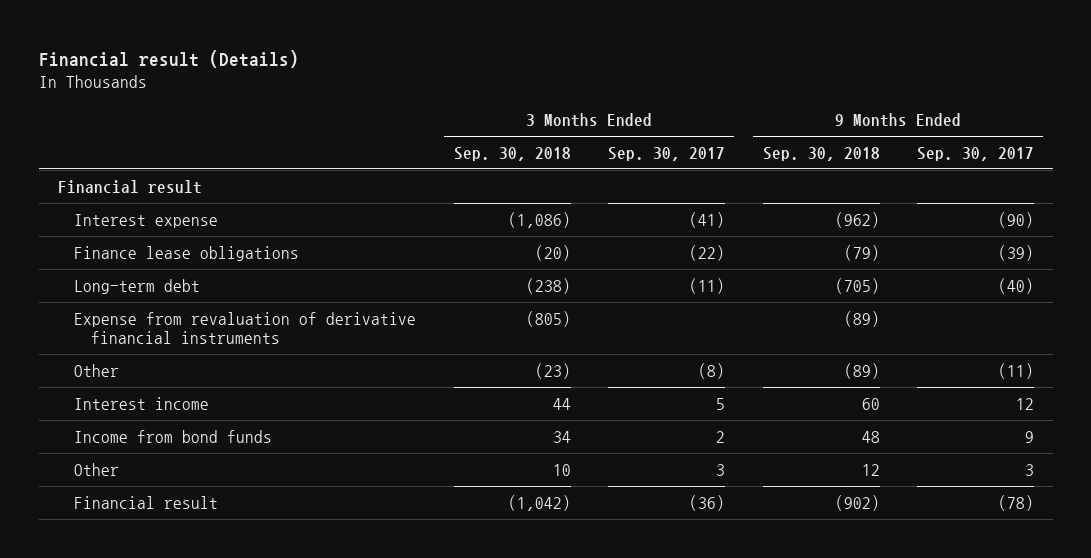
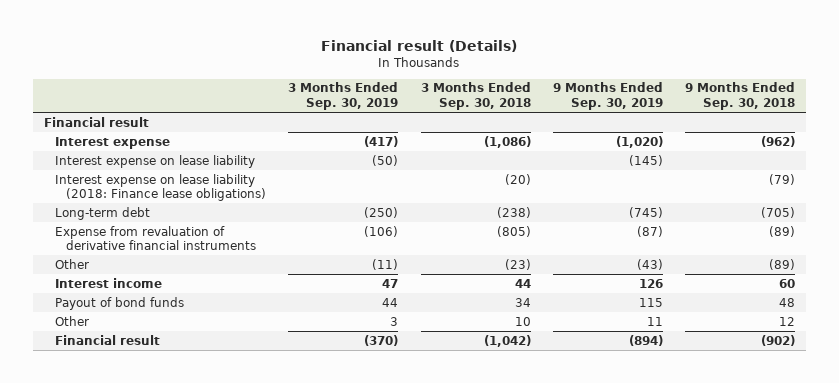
- | 3 Months Ended Sep. 30, 2018 | 3 Months Ended Sep. 30, 2017 | 9 Months Ended Sep. 30, 2018 | 9 Months Ended Sep. 30, 2017
+ | 3 Months Ended Sep. 30, 2019 | 3 Months Ended Sep. 30, 2018 | 9 Months Ended Sep. 30, 2019 | 9 Months Ended Sep. 30, 2018
- Finance lease obligations | (20) | (22) | (79) | (39)
+ Interest expense on lease liability | (50) | | (145) |
+ Interest expense on lease liability (2018: Finance lease obligations) | | (20) | | (79)
- Income from bond funds | 34 | 2 | 48 | 9
+ Payout of bond funds | 44 | 34 | 115 | 48

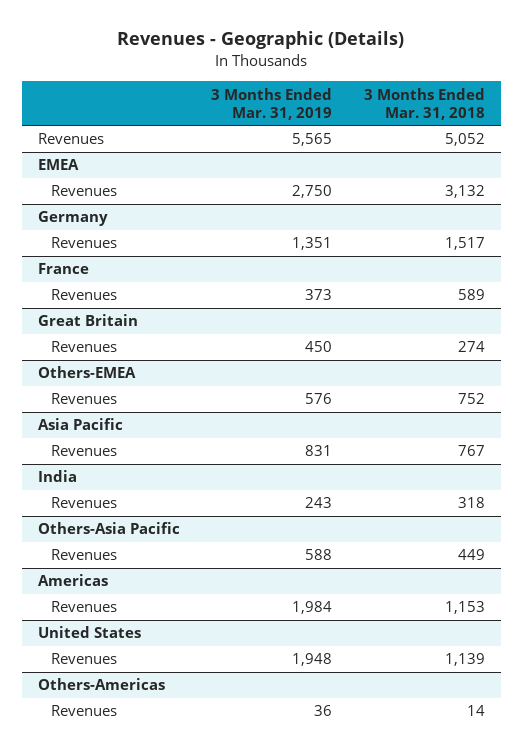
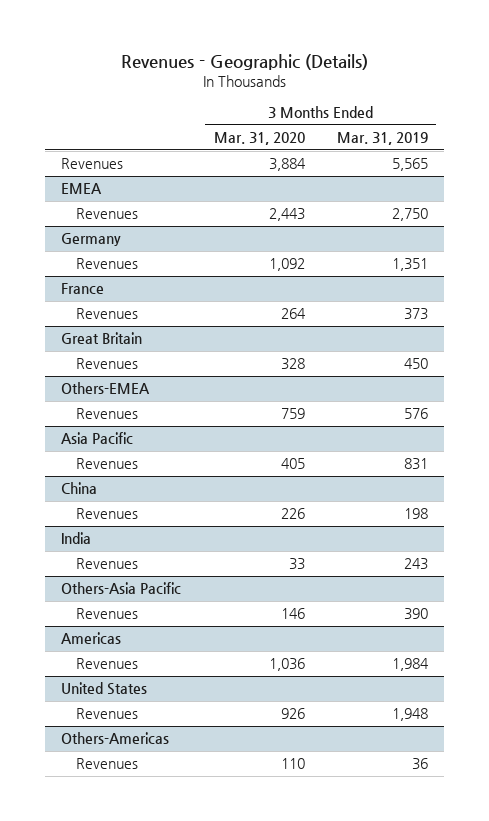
- | 3 Months Ended Mar. 31, 2019 | 3 Months Ended Mar. 31, 2018
+ | 3 Months Ended Mar. 31, 2020 | 3 Months Ended Mar. 31, 2019
+ China
+ Revenues | 226 | 198
@ Others-Asia Pacific
- Revenues | 588 | 449
+ Revenues | 146 | 390

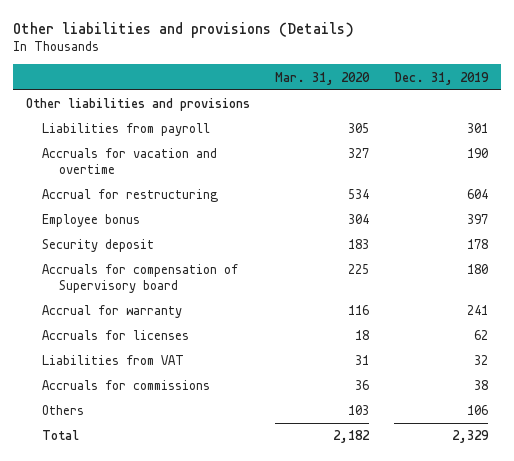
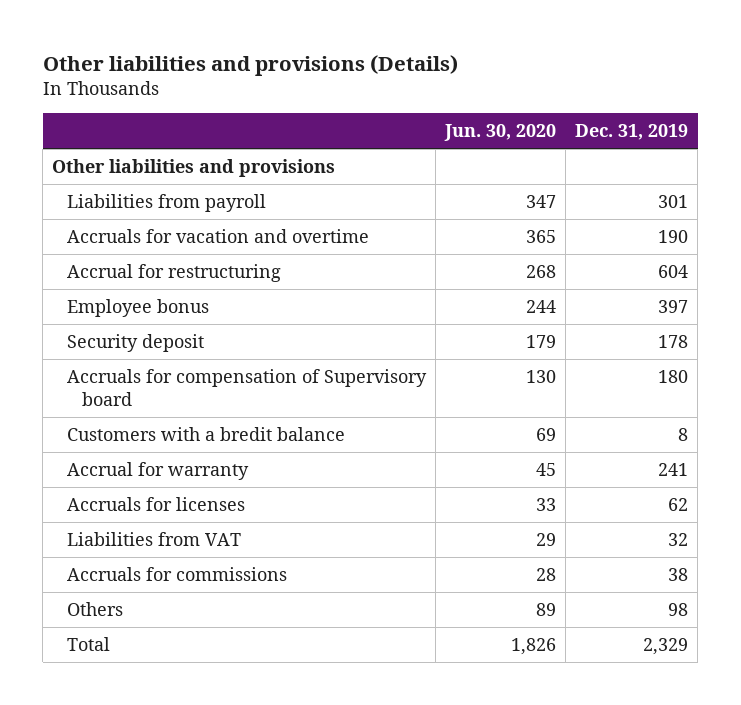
- | Mar. 31, 2020 | Dec. 31, 2019
+ | Jun. 30, 2020 | Dec. 31, 2019
+ Customers with a bredit balance | 69 | 8
- Others | 103 | 106
+ Others | 89 | 98

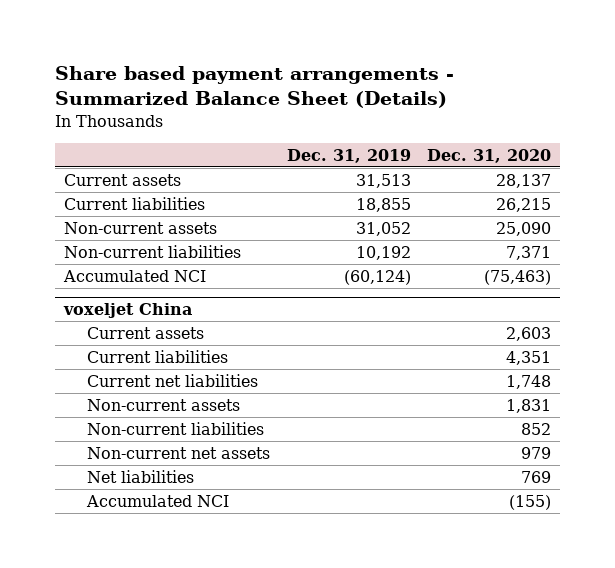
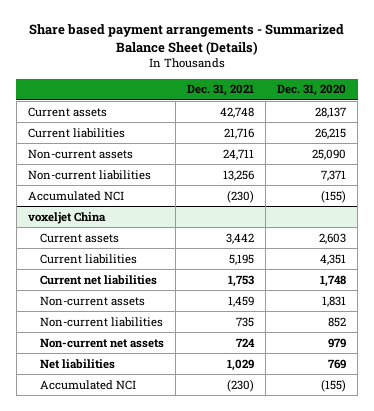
- | Dec. 31, 2019 | Dec. 31, 2020
+ | Dec. 31, 2021 | Dec. 31, 2020
- Accumulated NCI | (60,124) | (75,463)
+ Accumulated NCI | (230) | (155)

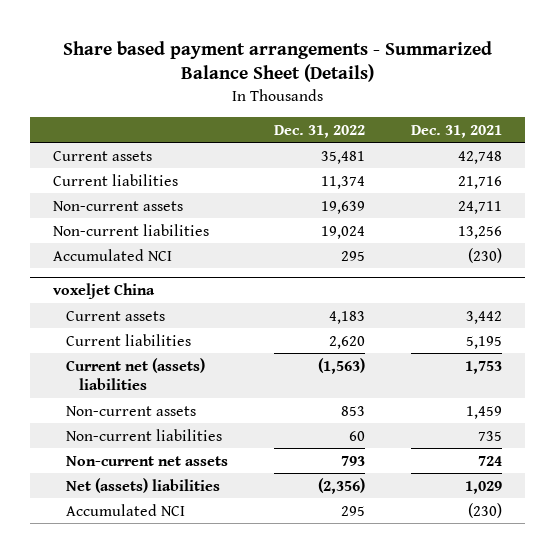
- | Dec. 31, 2021 | Dec. 31, 2020
+ | Dec. 31, 2022 | Dec. 31, 2021
@ voxeljet China
- Current net liabilities | 1,753 | 1,748
+ Current net (assets) liabilities | (1,563) | 1,753
- Net liabilities | 1,029 | 769
+ Net (assets) liabilities | (2,356) | 1,029

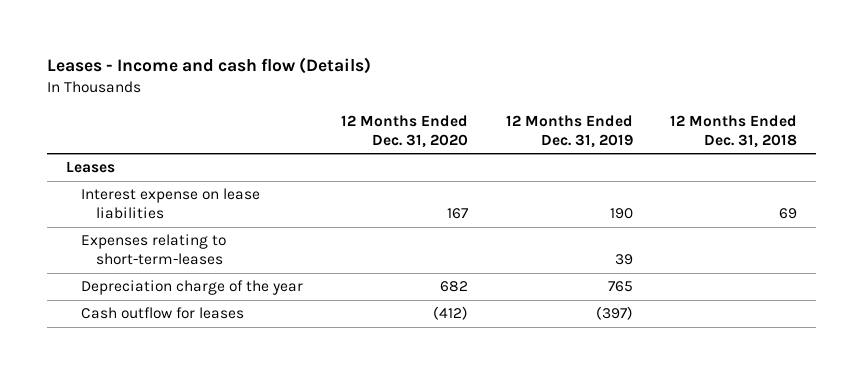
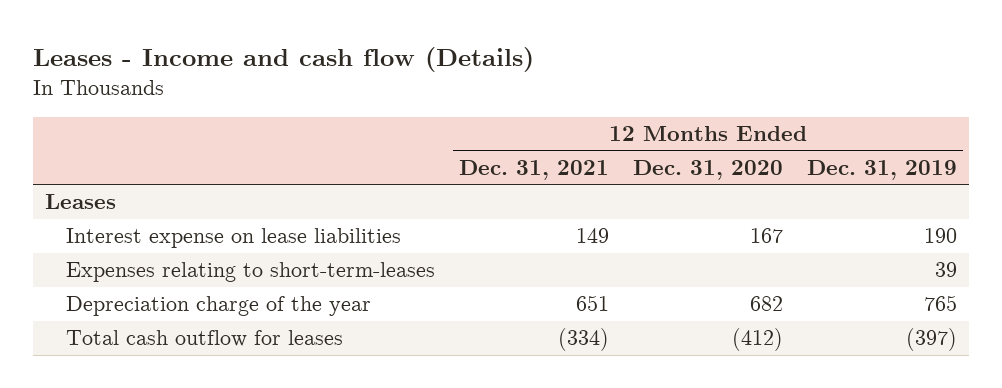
- | 12 Months Ended Dec. 31, 2020 | 12 Months Ended Dec. 31, 2019 | 12 Months Ended Dec. 31, 2018
+ | 12 Months Ended Dec. 31, 2021 | 12 Months Ended Dec. 31, 2020 | 12 Months Ended Dec. 31, 2019
- Cash outflow for leases | (412) | (397) |
+ Total cash outflow for leases | (334) | (412) | (397)

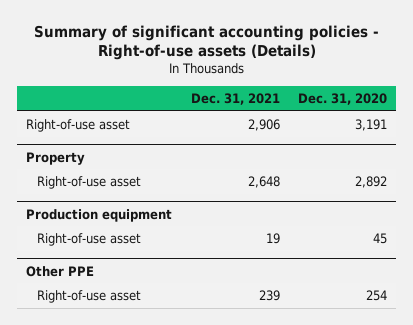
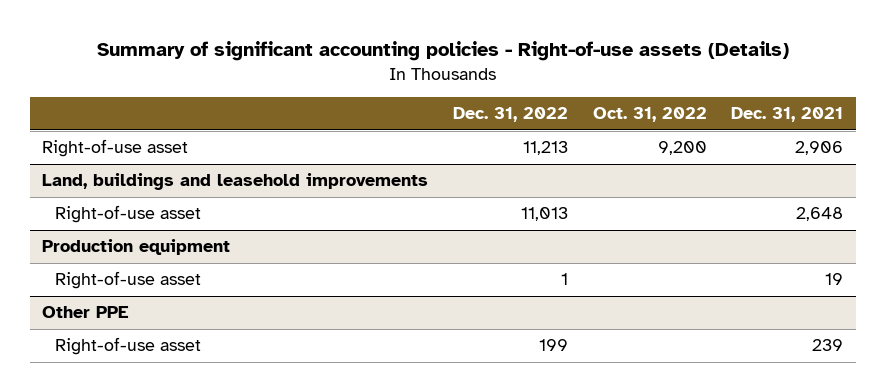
- | Dec. 31, 2021 | Dec. 31, 2020
+ | Dec. 31, 2022 | Oct. 31, 2022 | Dec. 31, 2021
- Property
+ Land, buildings and leasehold improvements

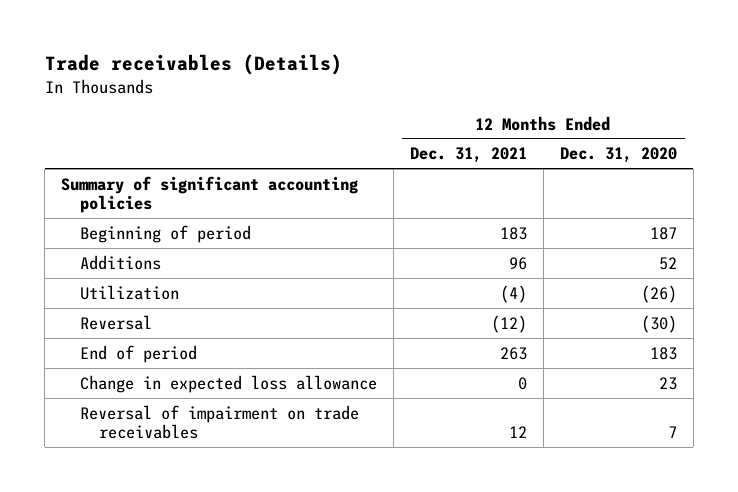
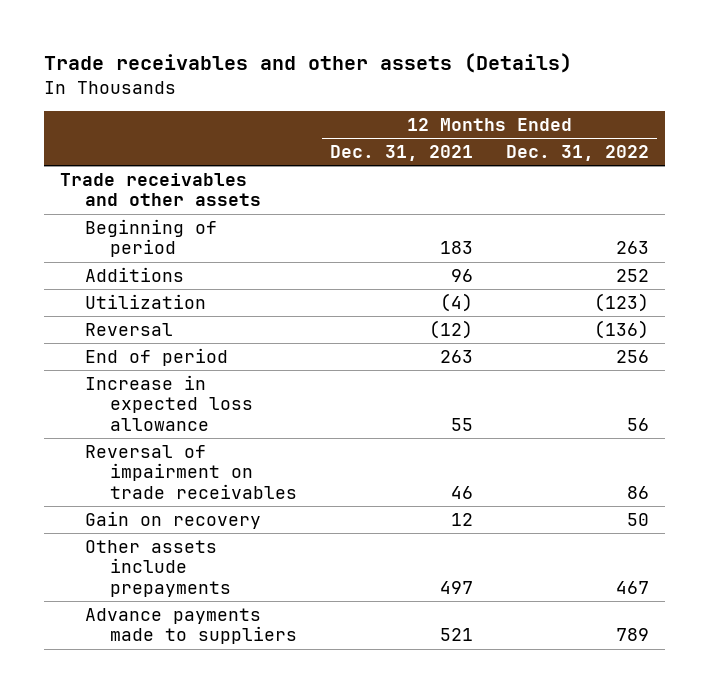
- Trade receivables (Details)
+ Trade receivables and other assets (Details)
- | 12 Months Ended Dec. 31, 2021 | 12 Months Ended Dec. 31, 2020
+ | 12 Months Ended Dec. 31, 2021 | 12 Months Ended Dec. 31, 2022
- Summary of significant accounting policies
+ Trade receivables and other assets
- Change in expected loss allowance | 0 | 23
- Reversal of impairment on trade receivables | 12 | 7
+ Increase in expected loss allowance | 55 | 56
+ Reversal of impairment on trade receivables | 46 | 86
+ Gain on recovery | 12 | 50
+ Other assets include prepayments | 497 | 467
+ Advance payments made to suppliers | 521 | 789

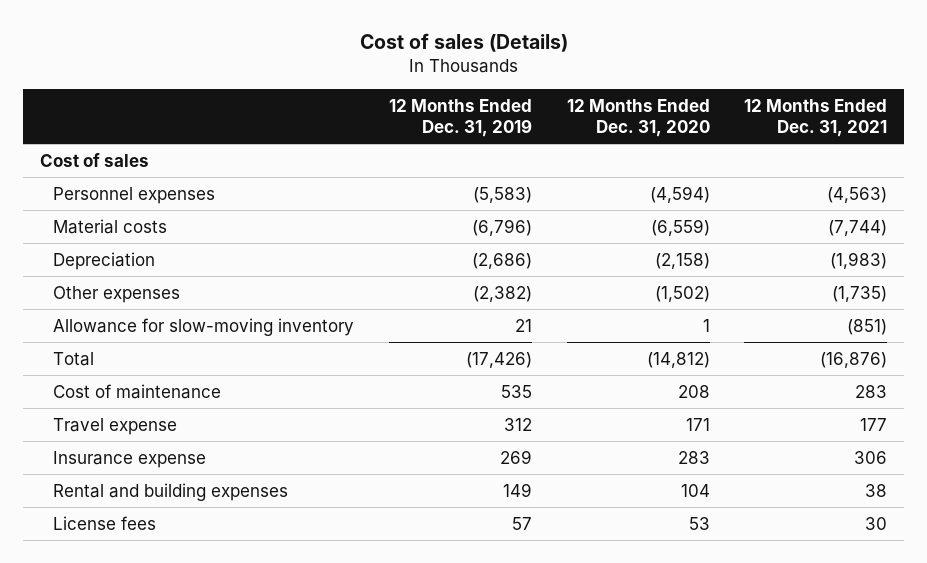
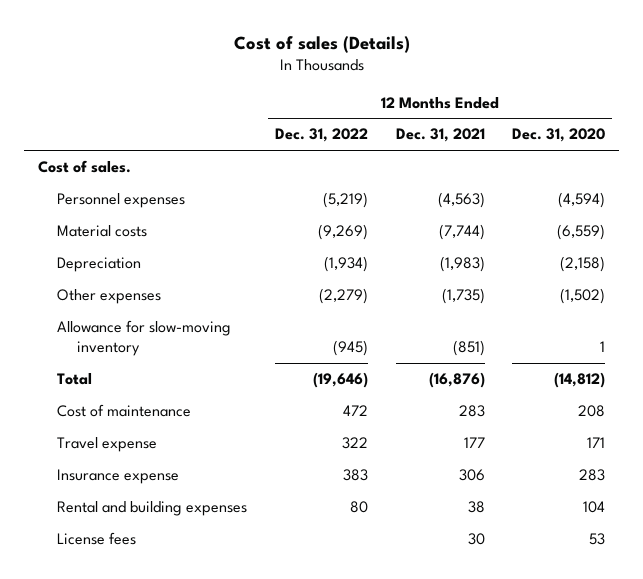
- | 12 Months Ended Dec. 31, 2019 | 12 Months Ended Dec. 31, 2020 | 12 Months Ended Dec. 31, 2021
+ | 12 Months Ended Dec. 31, 2022 | 12 Months Ended Dec. 31, 2021 | 12 Months Ended Dec. 31, 2020
- Cost of sales
+ Cost of sales.

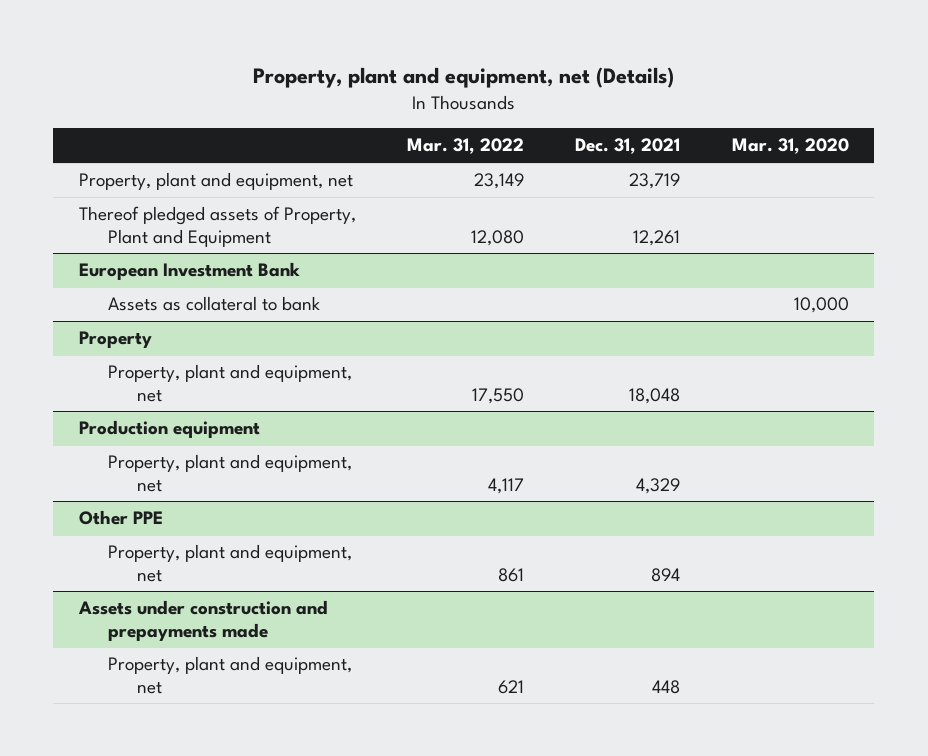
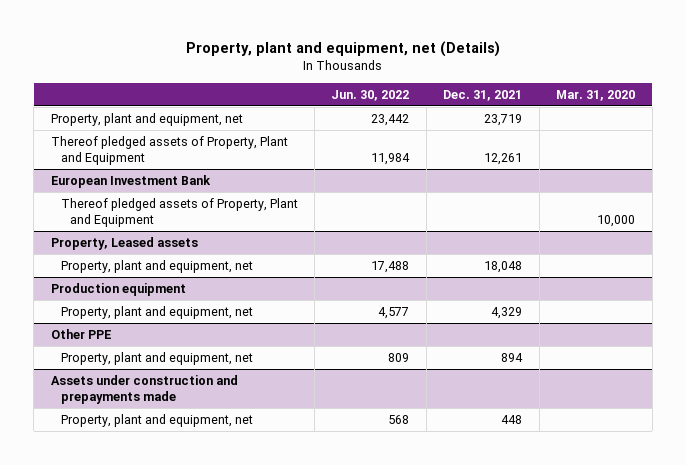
- | Mar. 31, 2022 | Dec. 31, 2021 | Mar. 31, 2020
+ | Jun. 30, 2022 | Dec. 31, 2021 | Mar. 31, 2020
@ European Investment Bank
- Assets as collateral to bank | | | 10,000
- Property
@ European Investment Bank
+ Thereof pledged assets of Property, Plant and Equipment | | | 10,000
+ Property, Leased assets

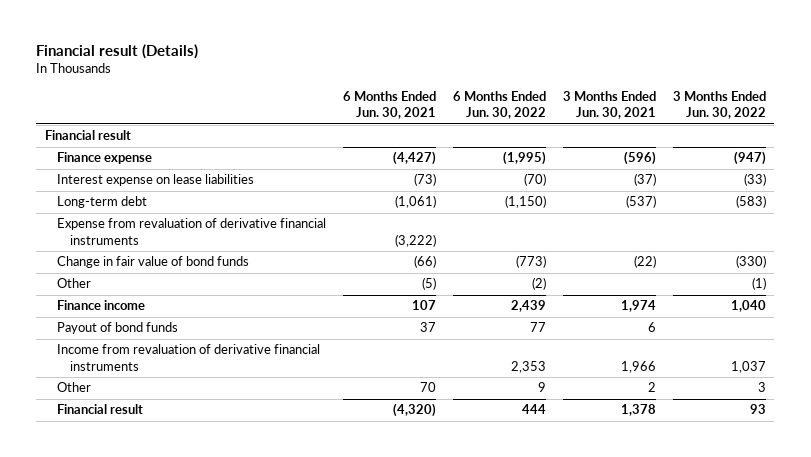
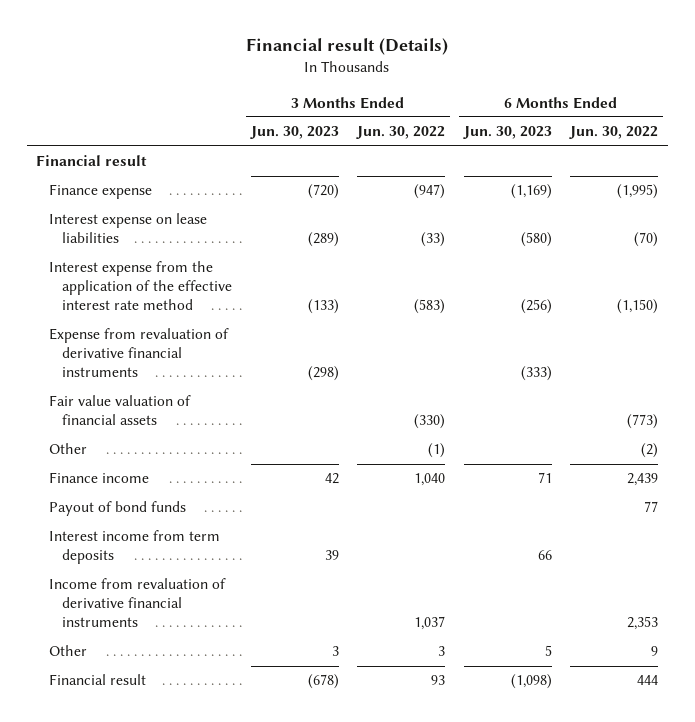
- | 6 Months Ended Jun. 30, 2021 | 6 Months Ended Jun. 30, 2022 | 3 Months Ended Jun. 30, 2021 | 3 Months Ended Jun. 30, 2022
+ | 3 Months Ended Jun. 30, 2023 | 3 Months Ended Jun. 30, 2022 | 6 Months Ended Jun. 30, 2023 | 6 Months Ended Jun. 30, 2022
- Long-term debt | (1,061) | (1,150) | (537) | (583)
+ Interest expense from the application of the effective interest rate method | (133) | (583) | (256) | (1,150)
- Change in fair value of bond funds | (66) | (773) | (22) | (330)
+ Fair value valuation of financial assets | | (330) | | (773)
+ Interest income from term deposits | 39 | | 66 |

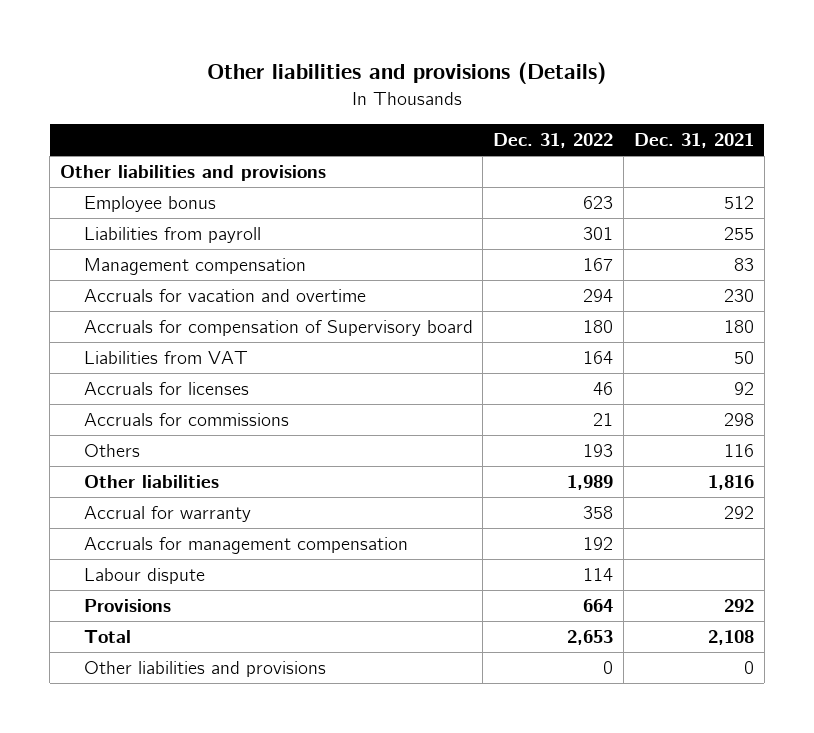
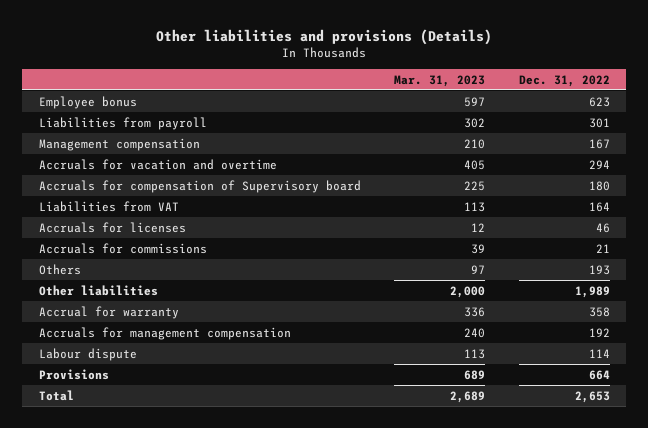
- | Dec. 31, 2022 | Dec. 31, 2021
+ | Mar. 31, 2023 | Dec. 31, 2022
- Other liabilities and provisions
- Other liabilities and provisions | 0 | 0

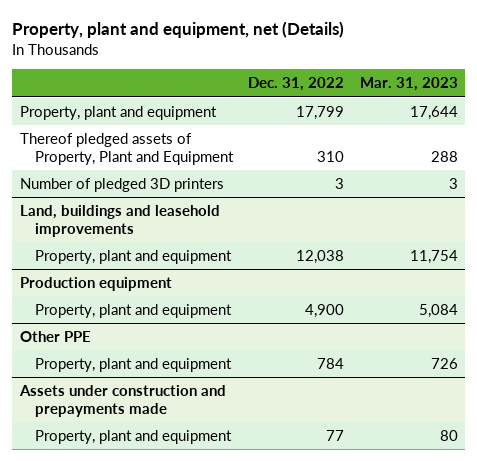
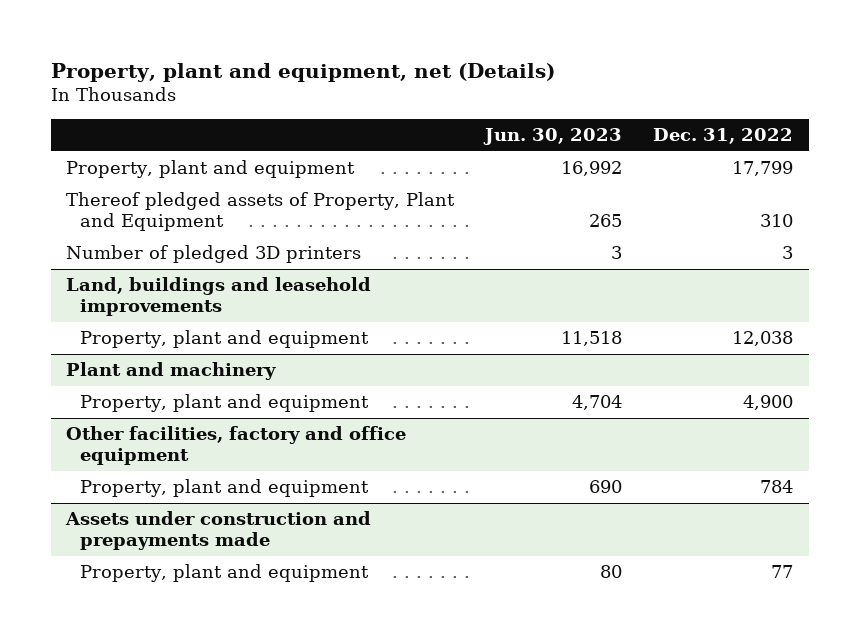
- | Dec. 31, 2022 | Mar. 31, 2023
+ | Jun. 30, 2023 | Dec. 31, 2022
- Production equipment
+ Plant and machinery
- Other PPE
+ Other facilities, factory and office equipment

